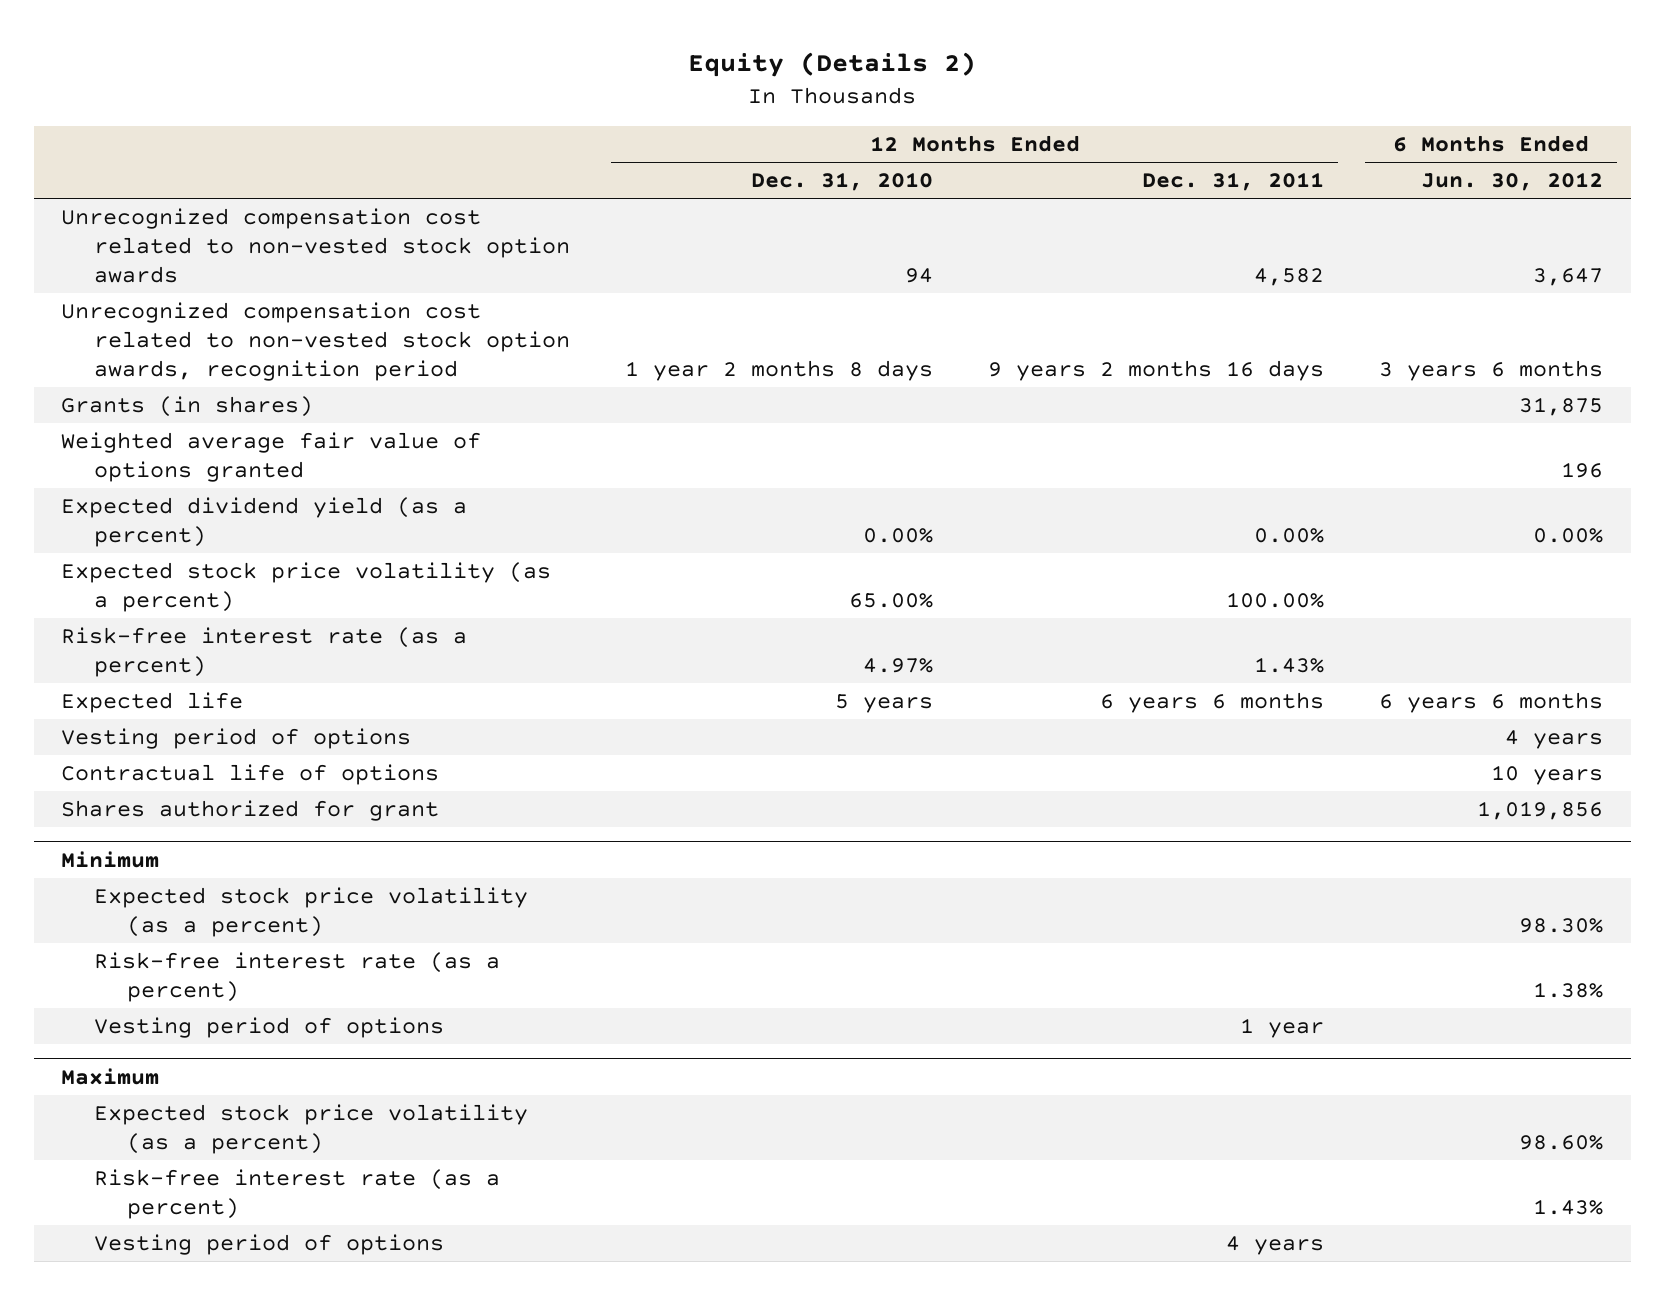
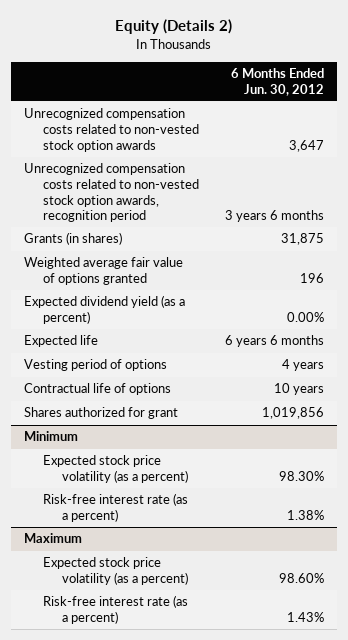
- | 12 Months Ended Dec. 31, 2010 | 12 Months Ended Dec. 31, 2011 | 6 Months Ended Jun. 30, 2012
+ | 6 Months Ended Jun. 30, 2012
- Unrecognized compensation cost related to non-vested stock option awards | 94 | 4,582 | 3,647
- Unrecognized compensation cost related to non-vested stock option awards, recognition period | 1 year 2 months 8 days | 9 years 2 months 16 days | 3 years 6 months
+ Unrecognized compensation costs related to non-vested stock option awards | 3,647
+ Unrecognized compensation costs related to non-vested stock option awards, recognition period | 3 years 6 months
- Expected stock price volatility (as a percent) | 65.00% | 100.00% |
- Risk-free interest rate (as a percent) | 4.97% | 1.43% |
@ Minimum
- Vesting period of options | | 1 year |
@ Maximum
- Vesting period of options | | 4 years |

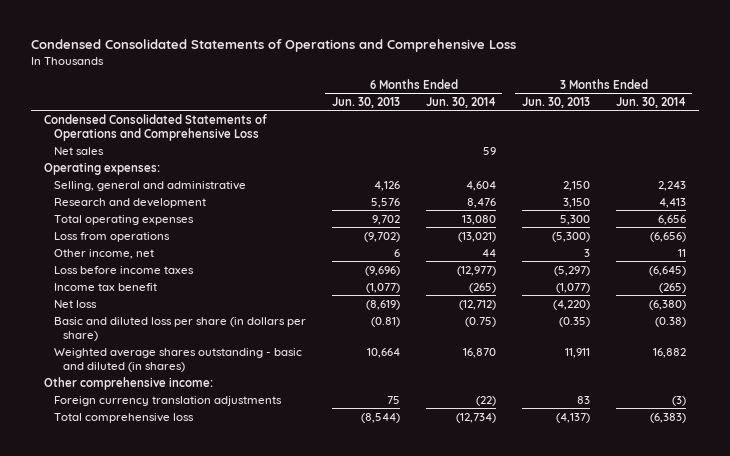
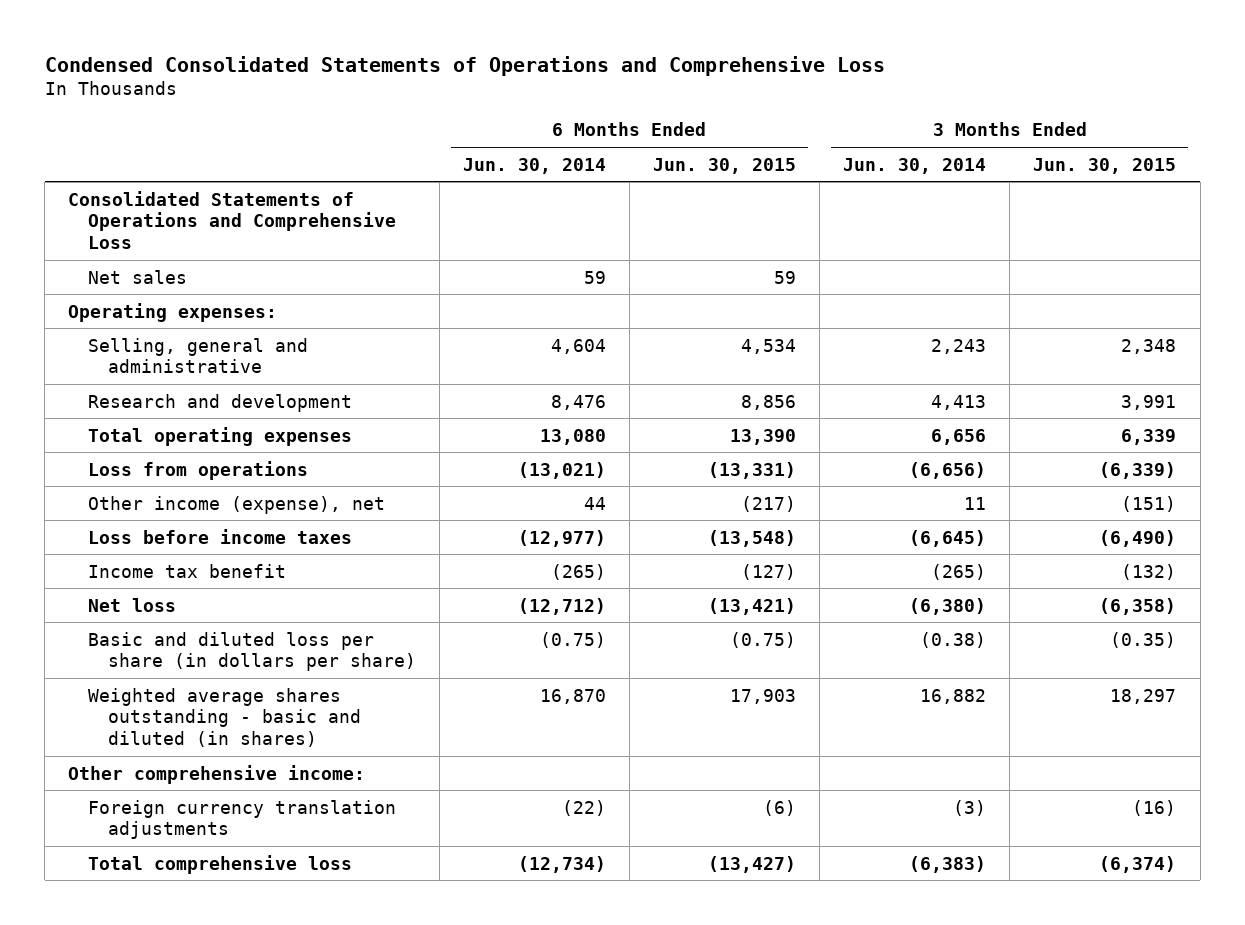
- | 6 Months Ended Jun. 30, 2013 | 6 Months Ended Jun. 30, 2014 | 3 Months Ended Jun. 30, 2013 | 3 Months Ended Jun. 30, 2014
+ | 6 Months Ended Jun. 30, 2014 | 6 Months Ended Jun. 30, 2015 | 3 Months Ended Jun. 30, 2014 | 3 Months Ended Jun. 30, 2015
- Condensed Consolidated Statements of Operations and Comprehensive Loss
+ Consolidated Statements of Operations and Comprehensive Loss
- Other income, net | 6 | 44 | 3 | 11
+ Other income (expense), net | 44 | (217) | 11 | (151)

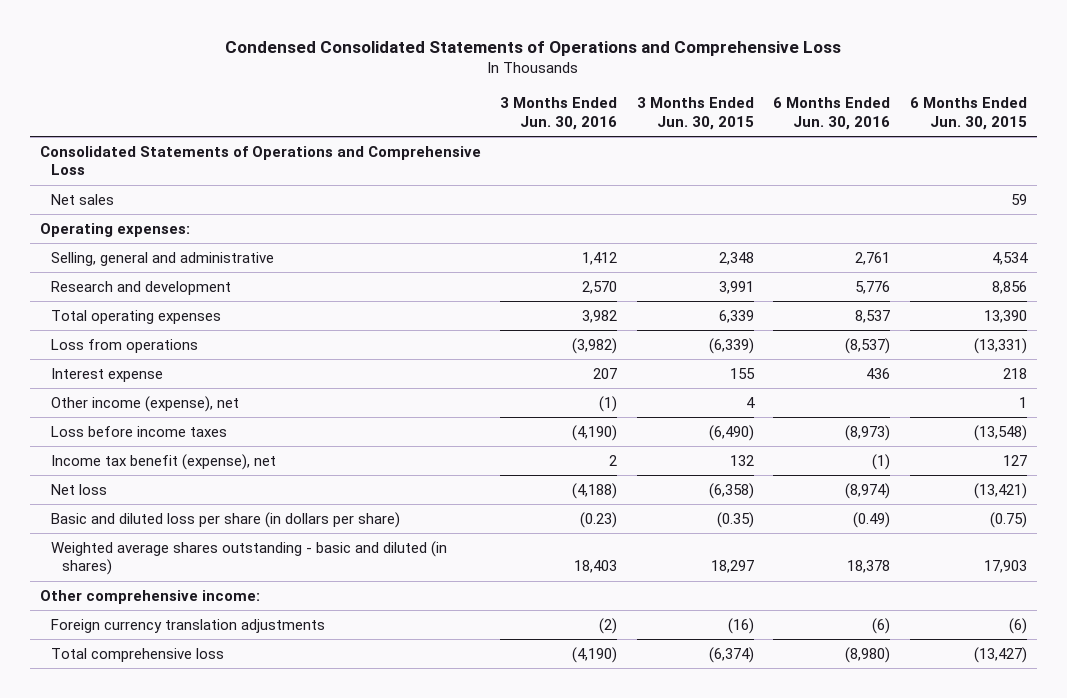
- | 6 Months Ended Jun. 30, 2014 | 6 Months Ended Jun. 30, 2015 | 3 Months Ended Jun. 30, 2014 | 3 Months Ended Jun. 30, 2015
+ | 3 Months Ended Jun. 30, 2016 | 3 Months Ended Jun. 30, 2015 | 6 Months Ended Jun. 30, 2016 | 6 Months Ended Jun. 30, 2015
- Other income (expense), net | 44 | (217) | 11 | (151)
+ Interest expense | 207 | 155 | 436 | 218
+ Other income (expense), net | (1) | 4 | | 1
- Income tax benefit | (265) | (127) | (265) | (132)
+ Income tax benefit (expense), net | 2 | 132 | (1) | 127

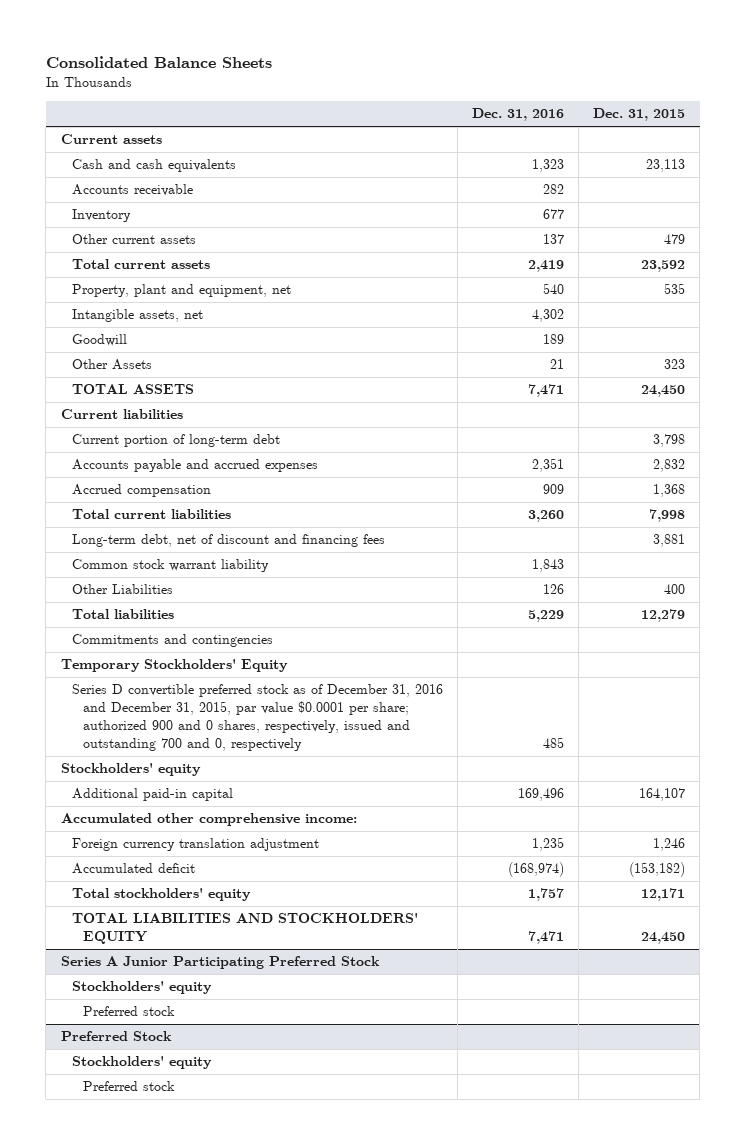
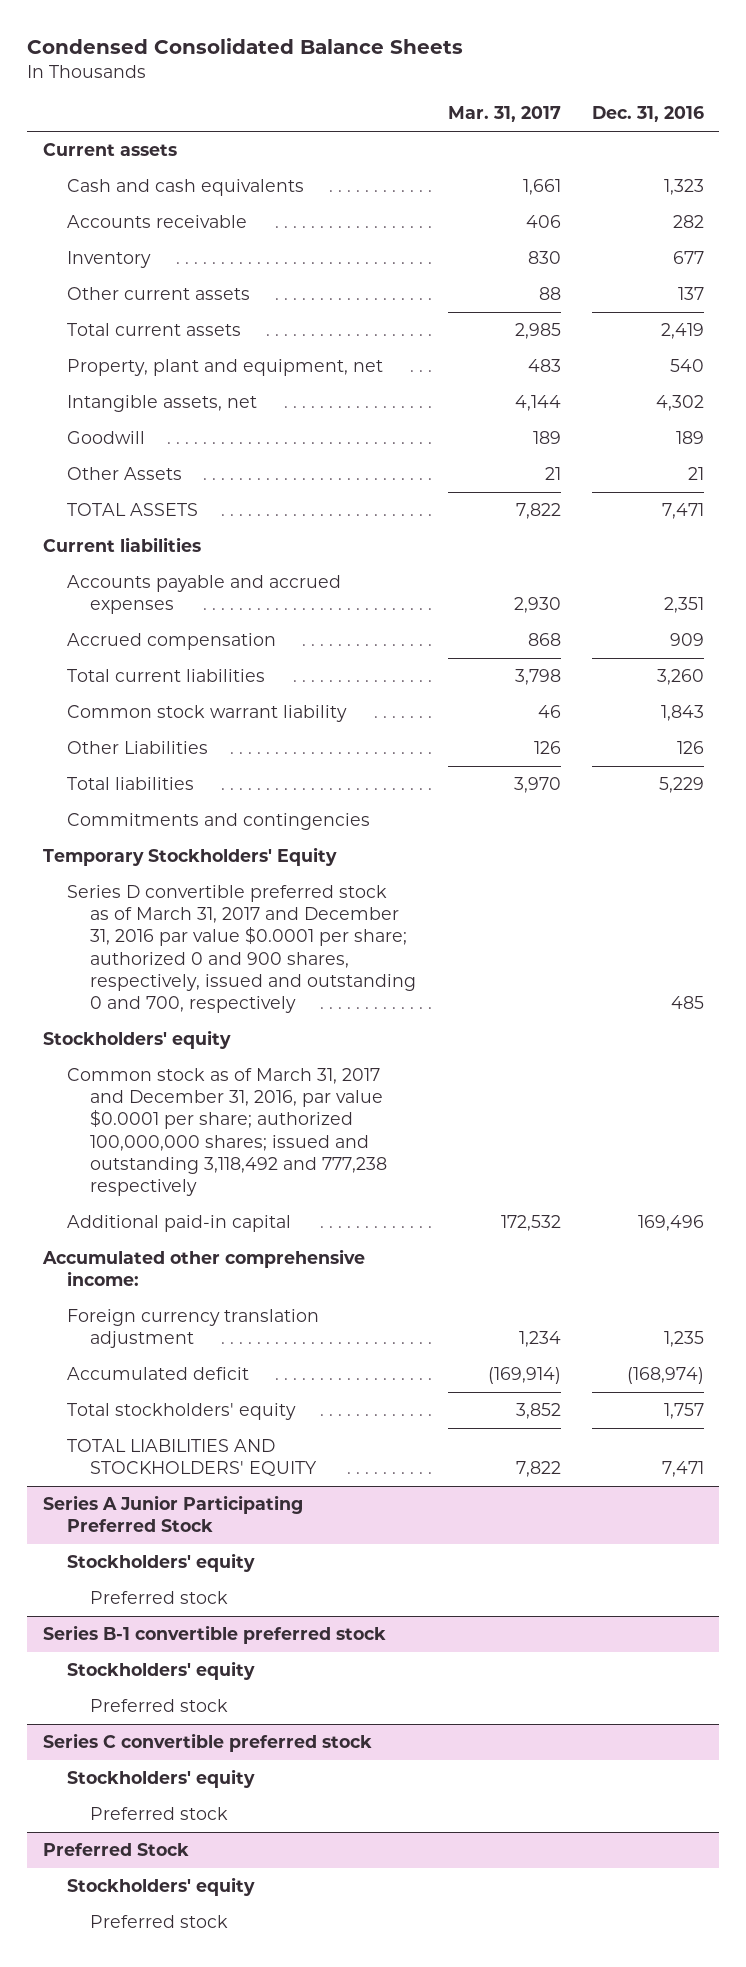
- Consolidated Balance Sheets
+ Condensed Consolidated Balance Sheets
- | Dec. 31, 2016 | Dec. 31, 2015
+ | Mar. 31, 2017 | Dec. 31, 2016
- Current portion of long-term debt | | 3,798
- Long-term debt, net of discount and financing fees | | 3,881
- Series D convertible preferred stock as of December 31, 2016 and December 31, 2015, par value $0.0001 per share; authorized 900 and 0 shares, respectively, issued and outstanding 700 and 0, respectively | 485 |
+ Series D convertible preferred stock as of March 31, 2017 and December 31, 2016 par value $0.0001 per share; authorized 0 and 900 shares, respectively, issued and outstanding 0 and 700, respectively | | 485
+ Common stock as of March 31, 2017 and December 31, 2016, par value $0.0001 per share; authorized 100,000,000 shares; issued and outstanding 3,118,492 and 777,238 respectively
+ Series B-1 convertible preferred stock
+ Stockholders' equity
+ Preferred stock
+ Series C convertible preferred stock
+ Stockholders' equity
+ Preferred stock

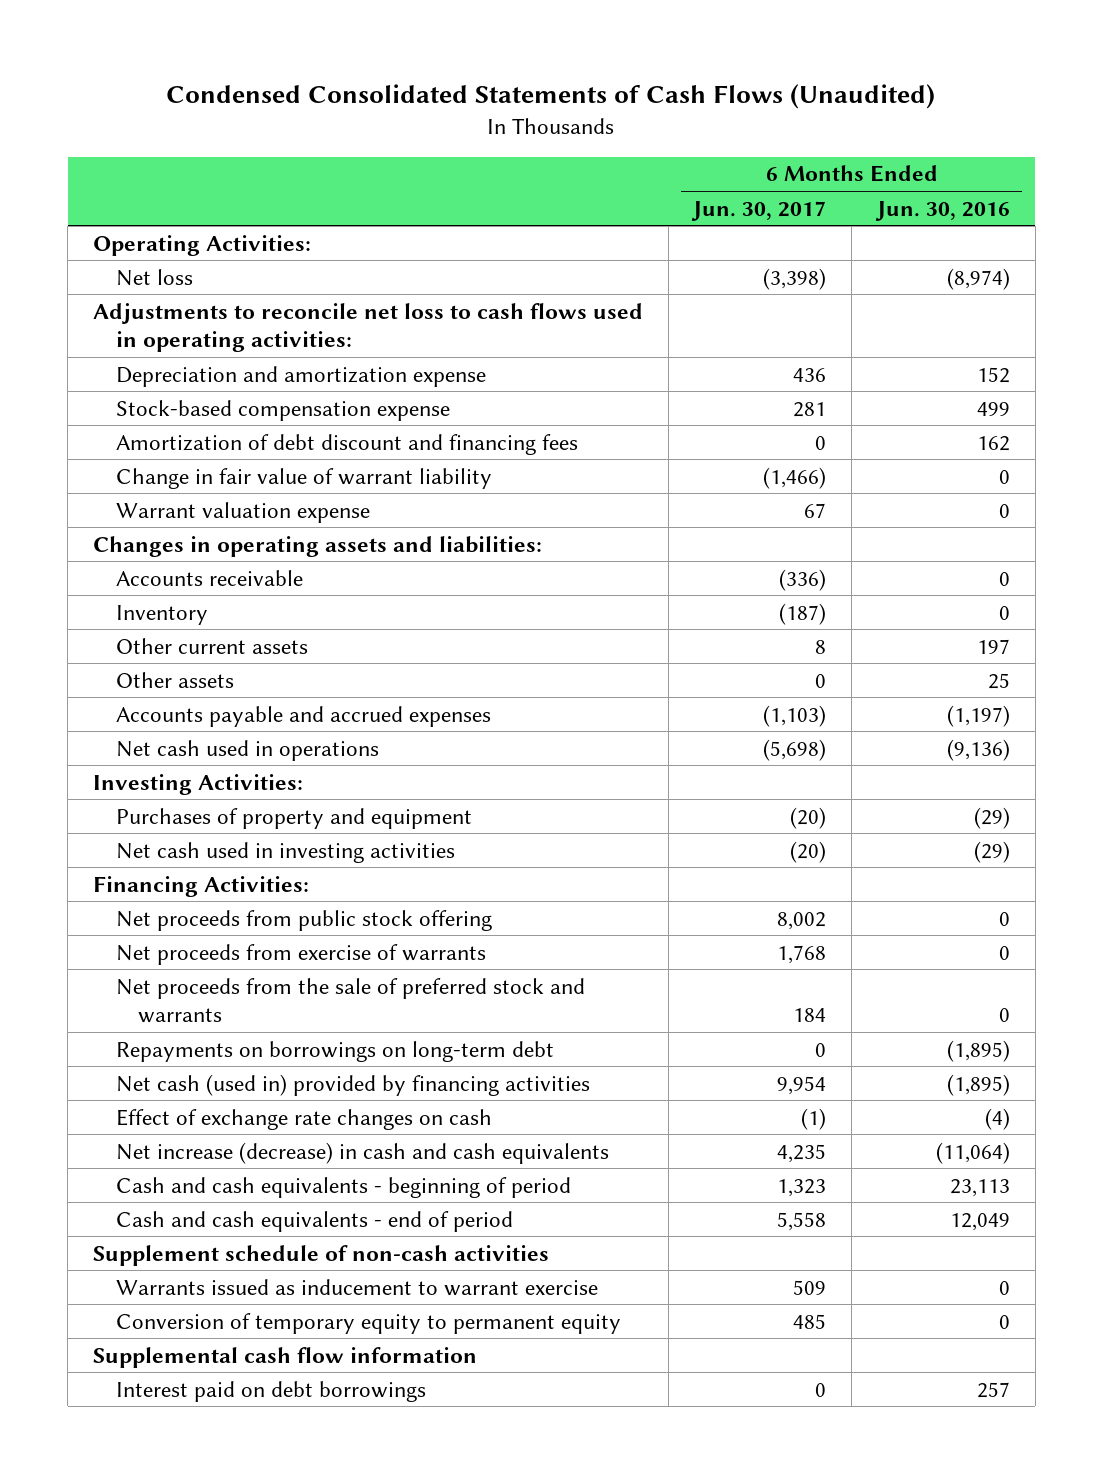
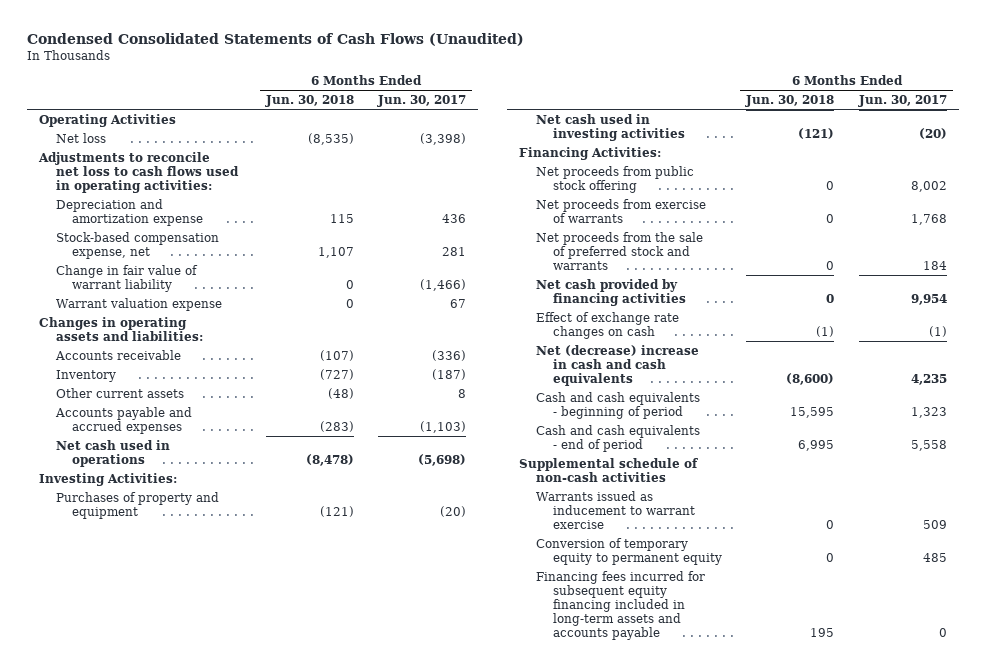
- | 6 Months Ended Jun. 30, 2017 | 6 Months Ended Jun. 30, 2016
+ | 6 Months Ended Jun. 30, 2018 | 6 Months Ended Jun. 30, 2017
- Operating Activities:
+ Operating Activities
- Stock-based compensation expense | 281 | 499
- Amortization of debt discount and financing fees | 0 | 162
+ Stock-based compensation expense, net | 1,107 | 281
- Other assets | 0 | 25
- Repayments on borrowings on long-term debt | 0 | (1,895)
- Net cash (used in) provided by financing activities | 9,954 | (1,895)
+ Net cash provided by financing activities | 0 | 9,954
- Net increase (decrease) in cash and cash equivalents | 4,235 | (11,064)
+ Net (decrease) increase in cash and cash equivalents | (8,600) | 4,235
- Supplement schedule of non-cash activities
+ Supplemental schedule of non-cash activities
- Supplemental cash flow information
- Interest paid on debt borrowings | 0 | 257
+ Financing fees incurred for subsequent equity financing included in long-term assets and accounts payable | 195 | 0

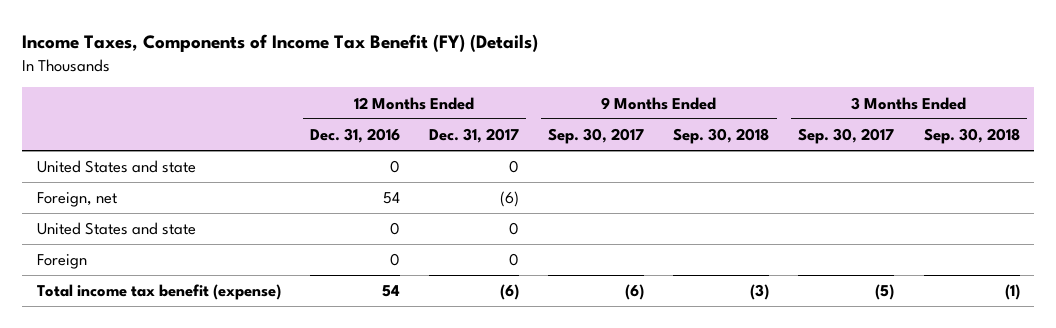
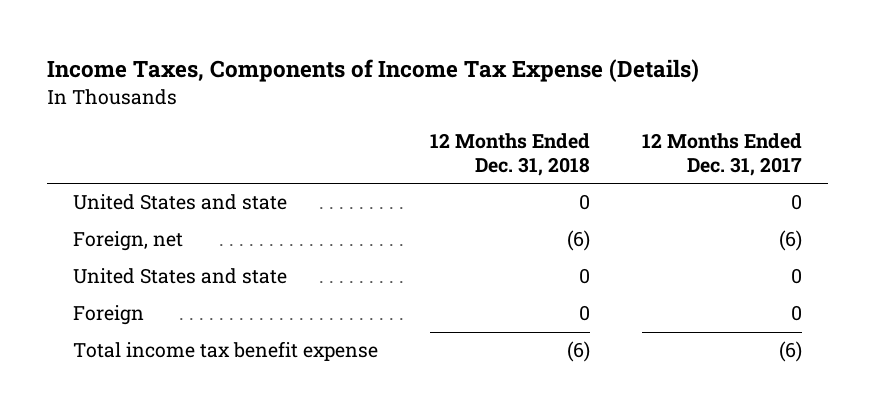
- Income Taxes, Components of Income Tax Benefit (FY) (Details)
+ Income Taxes, Components of Income Tax Expense (Details)
- | 12 Months Ended Dec. 31, 2016 | 12 Months Ended Dec. 31, 2017 | 9 Months Ended Sep. 30, 2017 | 9 Months Ended Sep. 30, 2018 | 3 Months Ended Sep. 30, 2017 | 3 Months Ended Sep. 30, 2018
+ | 12 Months Ended Dec. 31, 2018 | 12 Months Ended Dec. 31, 2017
- Total income tax benefit (expense) | 54 | (6) | (6) | (3) | (5) | (1)
+ Total income tax benefit expense | (6) | (6)

